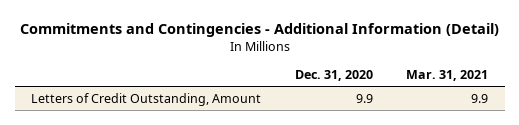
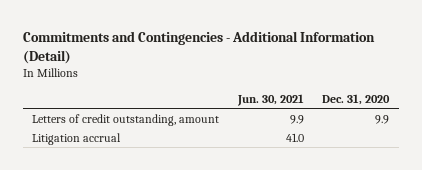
- | Dec. 31, 2020 | Mar. 31, 2021
+ | Jun. 30, 2021 | Dec. 31, 2020
- Letters of Credit Outstanding, Amount | 9.9 | 9.9
+ Letters of credit outstanding, amount | 9.9 | 9.9
+ Litigation accrual | 41.0 |

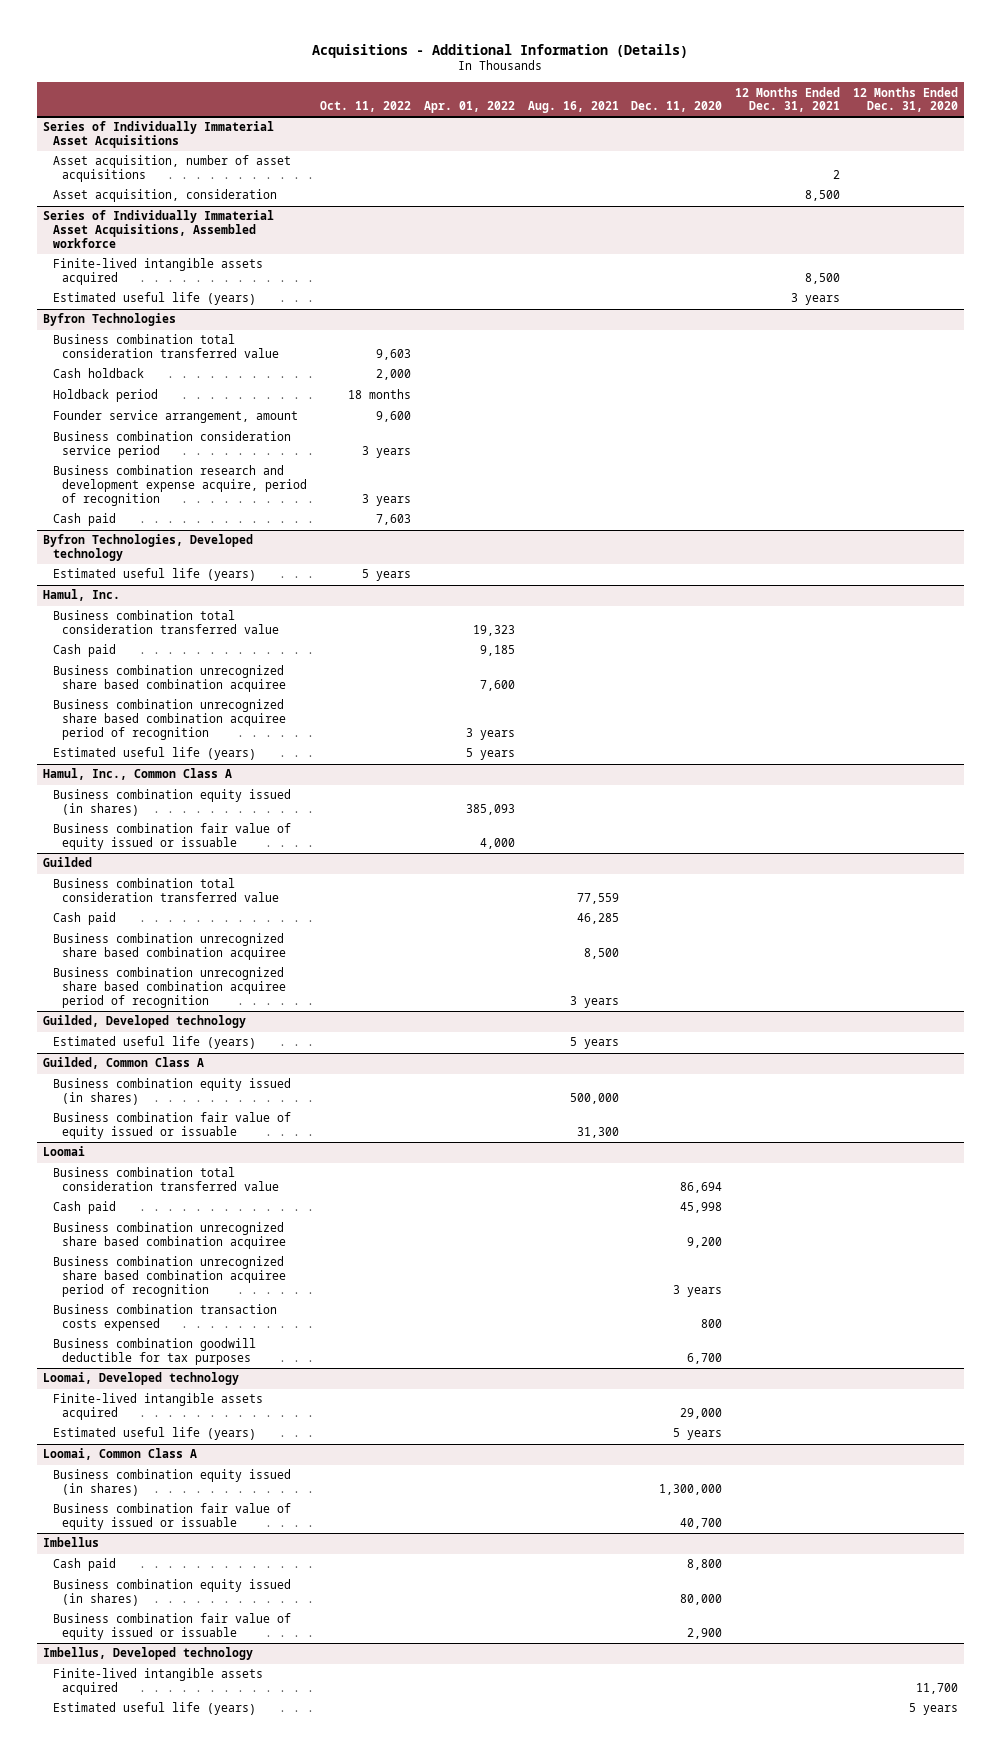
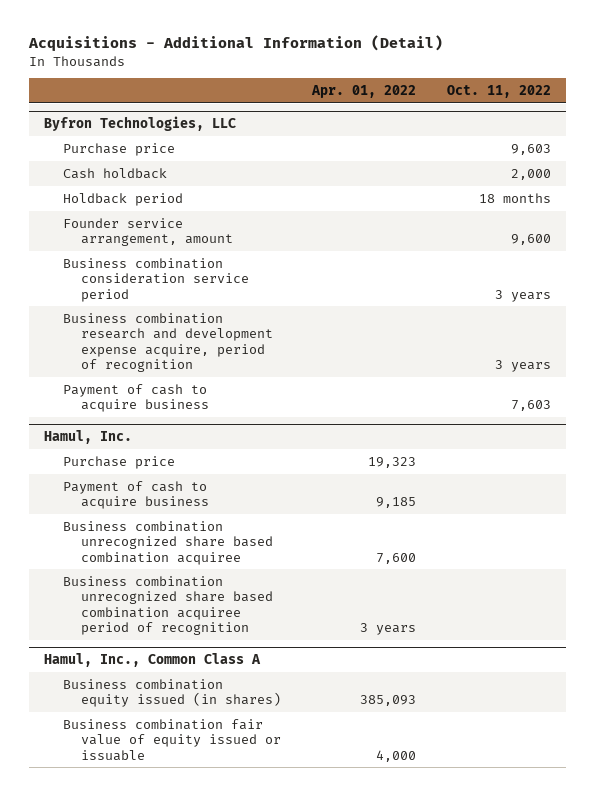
- Acquisitions - Additional Information (Details)
+ Acquisitions - Additional Information (Detail)
- | Oct. 11, 2022 | Apr. 01, 2022 | Aug. 16, 2021 | Dec. 11, 2020 | 12 Months Ended Dec. 31, 2021 | 12 Months Ended Dec. 31, 2020
+ | Apr. 01, 2022 | Oct. 11, 2022
- Series of Individually Immaterial Asset Acquisitions
- Asset acquisition, number of asset acquisitions | | | | | 2 |
- Asset acquisition, consideration | | | | | 8,500 |
- Series of Individually Immaterial Asset Acquisitions, Assembled workforce
- Finite-lived intangible assets acquired | | | | | 8,500 |
- Estimated useful life (years) | | | | | 3 years |
- Byfron Technologies
- Business combination total consideration transferred value | 9,603 | | | | |
+ Byfron Technologies, LLC
+ Purchase price | | 9,603
- Cash paid | 7,603 | | | | |
- Byfron Technologies, Developed technology
- Estimated useful life (years) | 5 years | | | | |
+ Payment of cash to acquire business | | 7,603
@ Hamul, Inc.
- Business combination total consideration transferred value | | 19,323 | | | |
- Cash paid | | 9,185 | | | |
+ Purchase price | 19,323 |
+ Payment of cash to acquire business | 9,185 |
- Estimated useful life (years) | | 5 years | | | |
- Guilded
- Business combination total consideration transferred value | | | 77,559 | | |
- Cash paid | | | 46,285 | | |
- Business combination unrecognized share based combination acquiree | | | 8,500 | | |
- Business combination unrecognized share based combination acquiree period of recognition | | | 3 years | | |
- Guilded, Developed technology
- Estimated useful life (years) | | | 5 years | | |
- Guilded, Common Class A
- Business combination equity issued (in shares) | | | 500,000 | | |
- Business combination fair value of equity issued or issuable | | | 31,300 | | |
- Loomai
- Business combination total consideration transferred value | | | | 86,694 | |
- Cash paid | | | | 45,998 | |
- Business combination unrecognized share based combination acquiree | | | | 9,200 | |
- Business combination unrecognized share based combination acquiree period of recognition | | | | 3 years | |
- Business combination transaction costs expensed | | | | 800 | |
- Business combination goodwill deductible for tax purposes | | | | 6,700 | |
- Loomai, Developed technology
- Finite-lived intangible assets acquired | | | | 29,000 | |
- Estimated useful life (years) | | | | 5 years | |
- Loomai, Common Class A
- Business combination equity issued (in shares) | | | | 1,300,000 | |
- Business combination fair value of equity issued or issuable | | | | 40,700 | |
- Imbellus
- Cash paid | | | | 8,800 | |
- Business combination equity issued (in shares) | | | | 80,000 | |
- Business combination fair value of equity issued or issuable | | | | 2,900 | |
- Imbellus, Developed technology
- Finite-lived intangible assets acquired | | | | | | 11,700
- Estimated useful life (years) | | | | | | 5 years

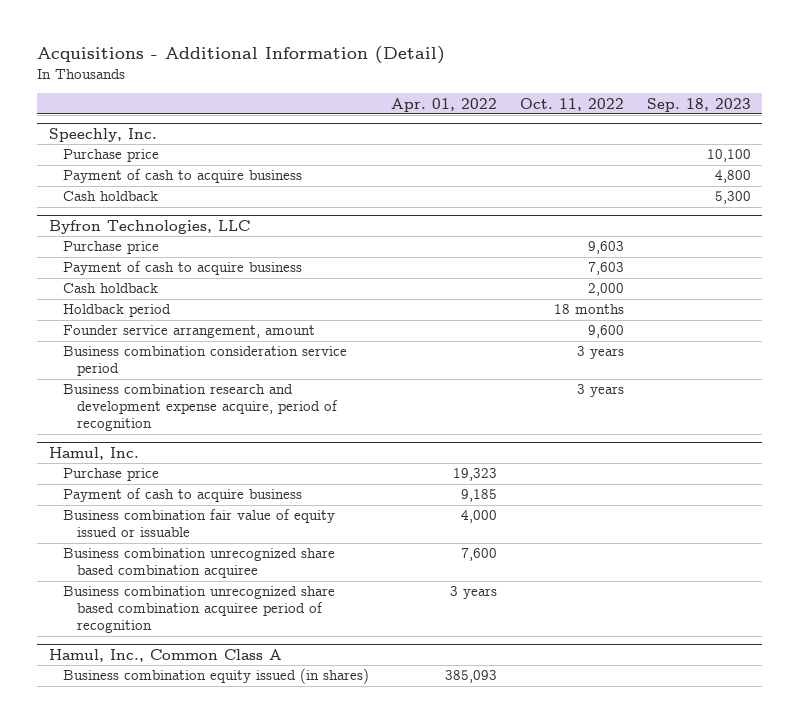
- | Apr. 01, 2022 | Oct. 11, 2022
+ | Apr. 01, 2022 | Oct. 11, 2022 | Sep. 18, 2023
+ Speechly, Inc.
+ Purchase price | | | 10,100
+ Payment of cash to acquire business | | | 4,800
+ Cash holdback | | | 5,300
@ Byfron Technologies, LLC
moved up: Payment of cash to acquire business | | 7,603 |
@ Hamul, Inc.
+ Business combination fair value of equity issued or issuable | 4,000 | |
@ Hamul, Inc., Common Class A
- Business combination fair value of equity issued or issuable | 4,000 |

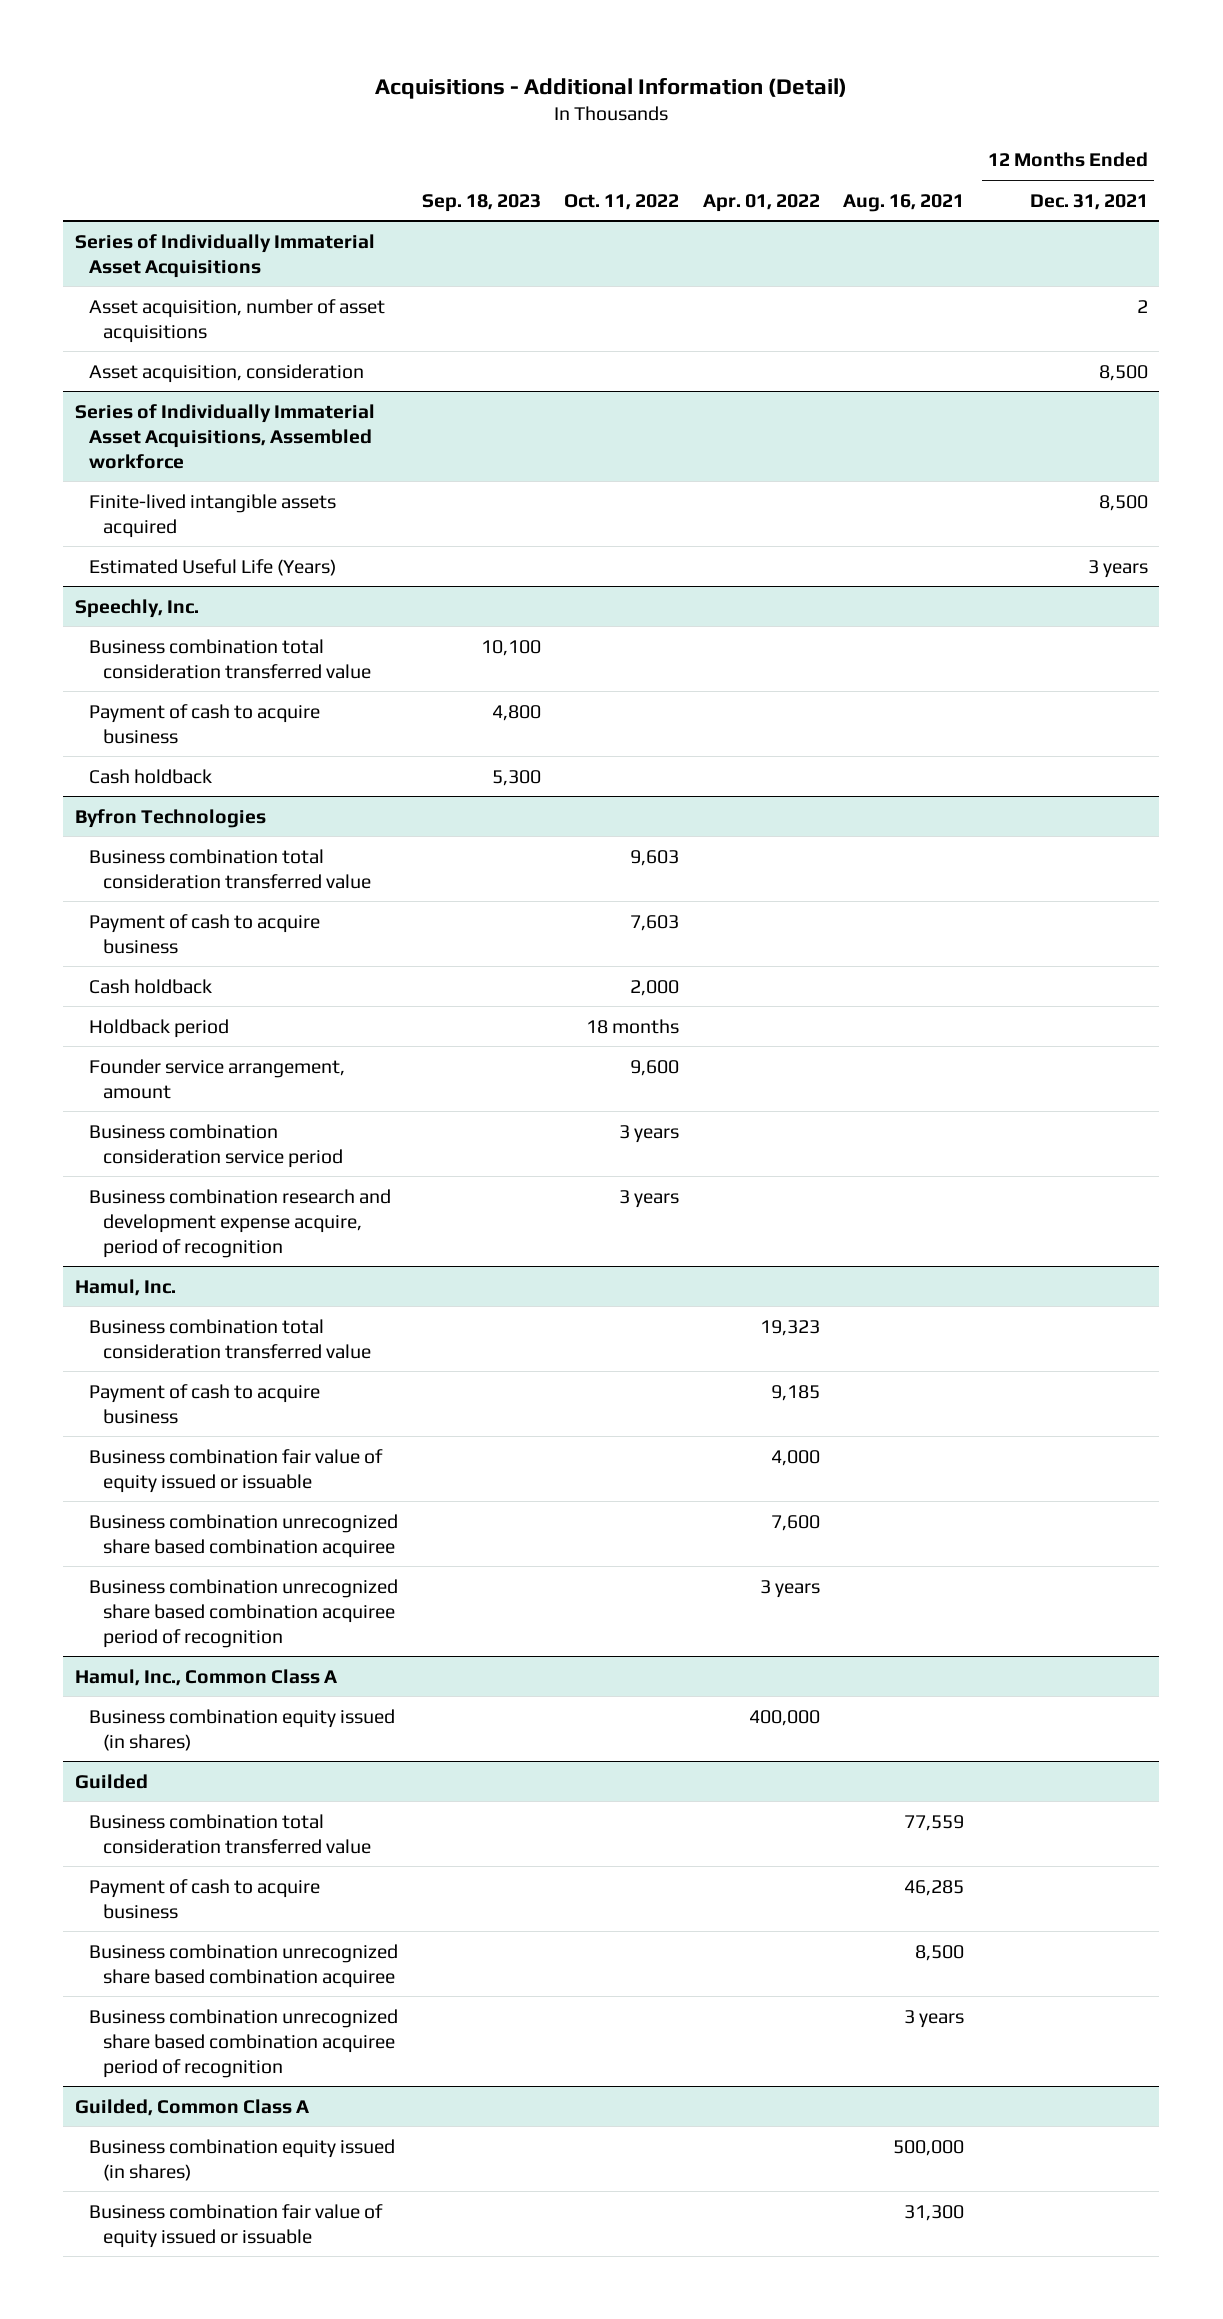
- | Apr. 01, 2022 | Oct. 11, 2022 | Sep. 18, 2023
+ | Sep. 18, 2023 | Oct. 11, 2022 | Apr. 01, 2022 | Aug. 16, 2021 | 12 Months Ended Dec. 31, 2021
+ Series of Individually Immaterial Asset Acquisitions
+ Asset acquisition, number of asset acquisitions | | | | | 2
+ Asset acquisition, consideration | | | | | 8,500
+ Series of Individually Immaterial Asset Acquisitions, Assembled workforce
+ Finite-lived intangible assets acquired | | | | | 8,500
+ Estimated Useful Life (Years) | | | | | 3 years
@ Speechly, Inc.
- Purchase price | | | 10,100
+ Business combination total consideration transferred value | 10,100 | | | |
- Byfron Technologies, LLC
- Purchase price | | 9,603 |
+ Byfron Technologies
+ Business combination total consideration transferred value | | 9,603 | | |
@ Hamul, Inc.
- Purchase price | 19,323 | |
+ Business combination total consideration transferred value | | | 19,323 | |
@ Hamul, Inc., Common Class A
- Business combination equity issued (in shares) | 385,093 | |
+ Business combination equity issued (in shares) | | | 400,000 | |
+ Guilded
+ Business combination total consideration transferred value | | | | 77,559 |
+ Payment of cash to acquire business | | | | 46,285 |
+ Business combination unrecognized share based combination acquiree | | | | 8,500 |
+ Business combination unrecognized share based combination acquiree period of recognition | | | | 3 years |
+ Guilded, Common Class A
+ Business combination equity issued (in shares) | | | | 500,000 |
+ Business combination fair value of equity issued or issuable | | | | 31,300 |

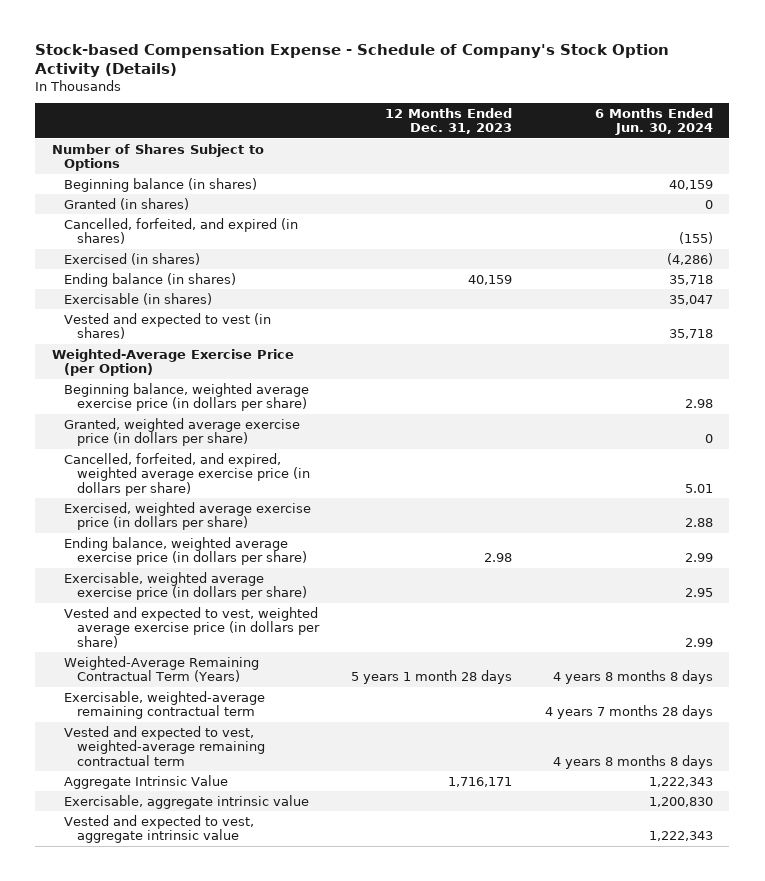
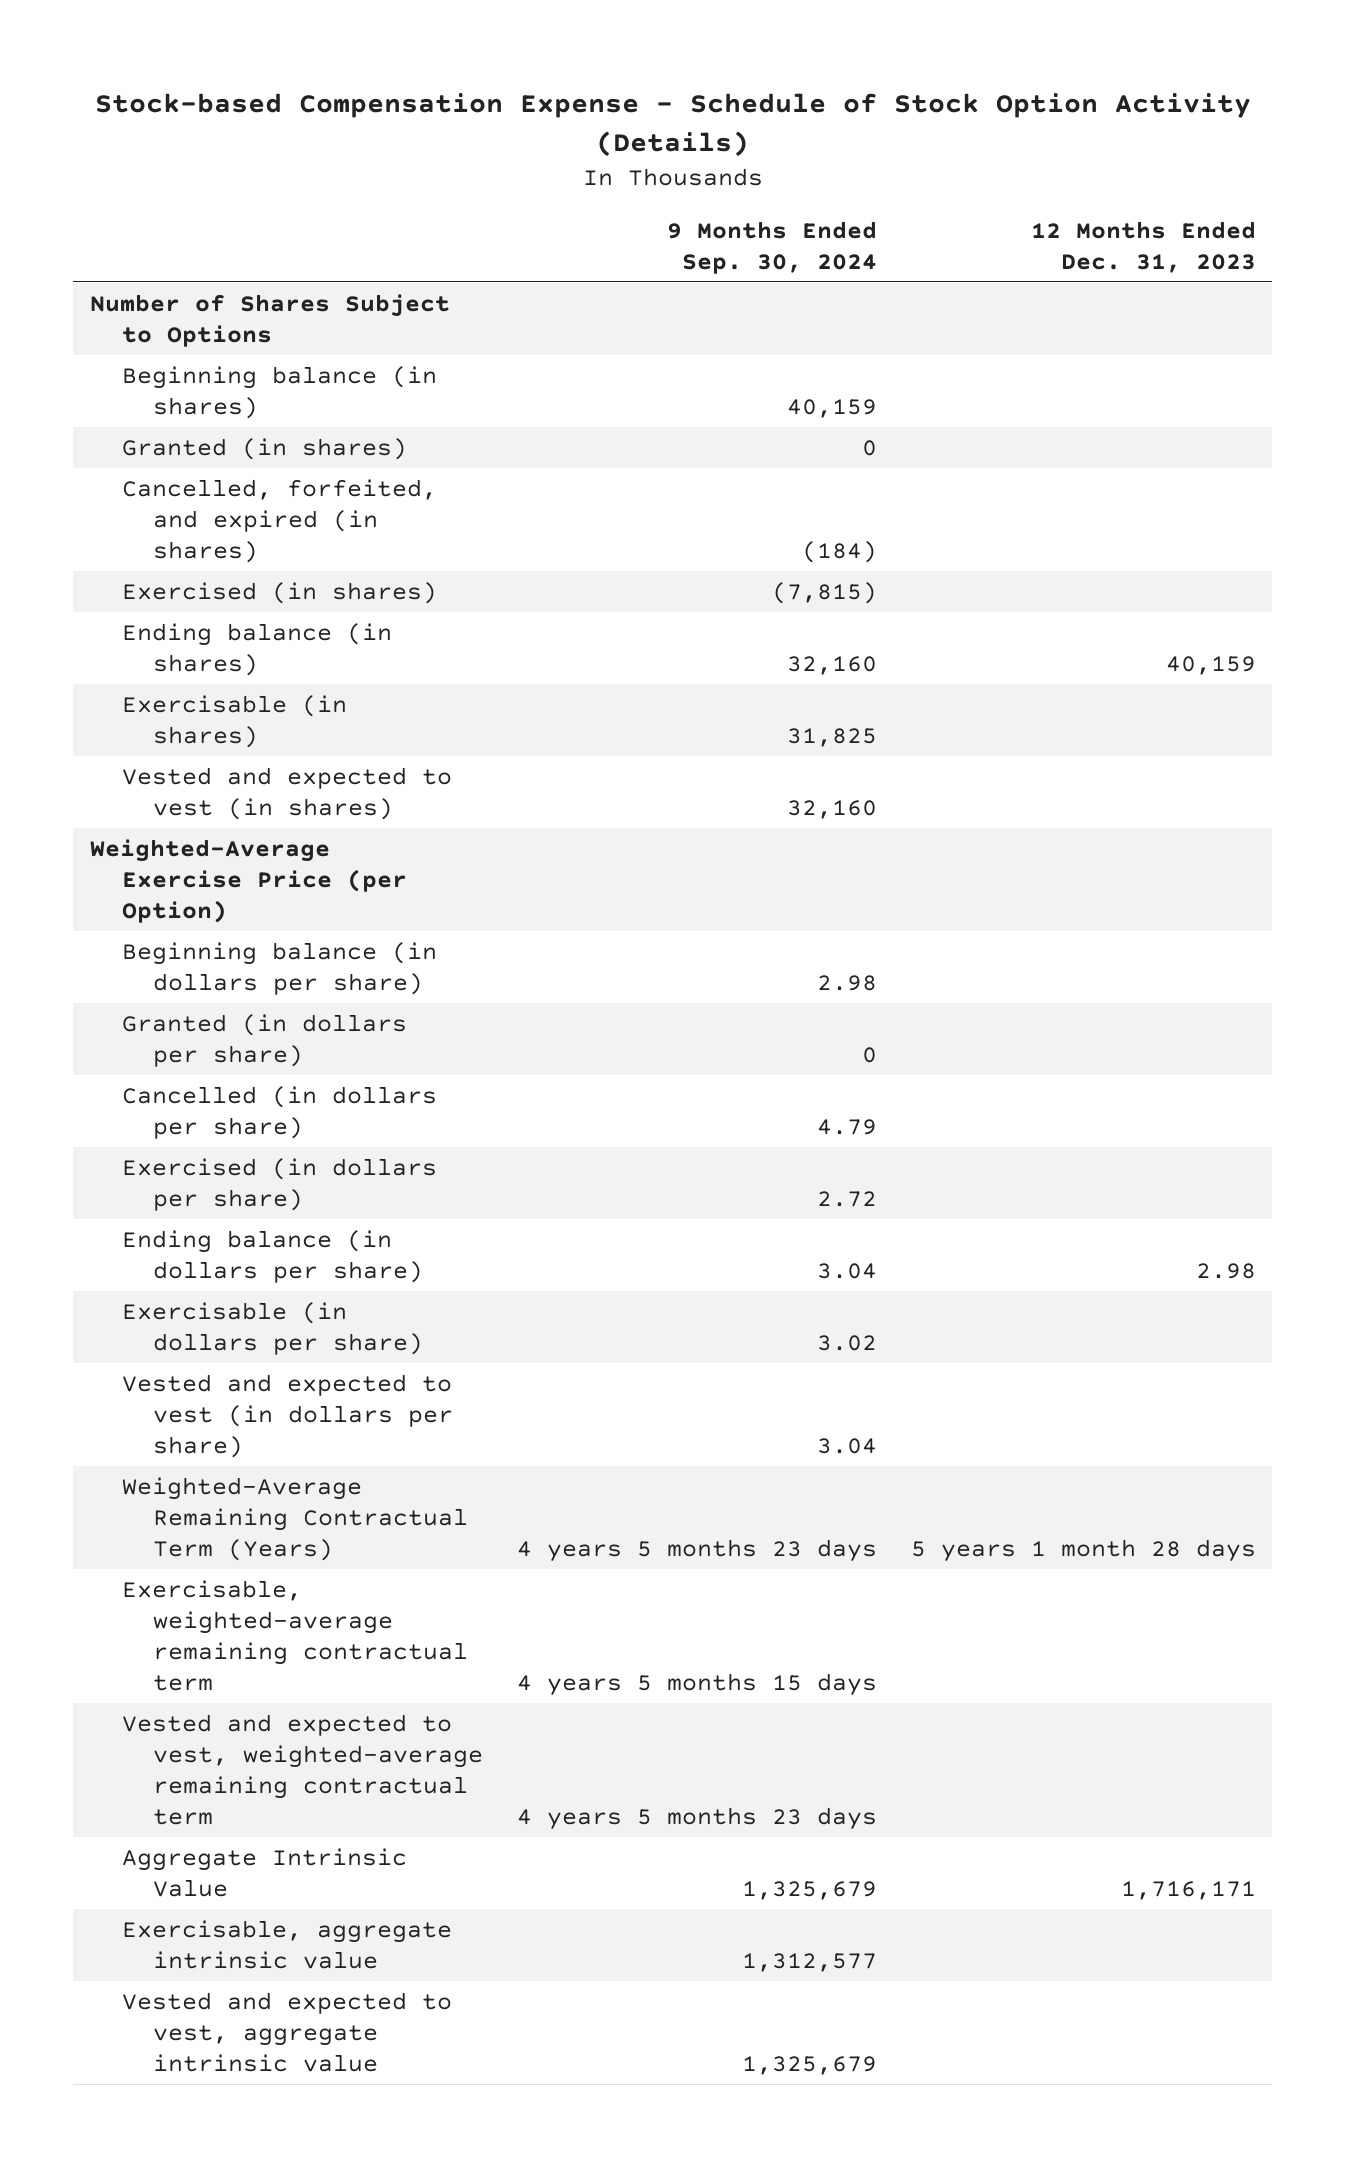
- Stock-based Compensation Expense - Schedule of Company's Stock Option Activity (Details)
+ Stock-based Compensation Expense - Schedule of Stock Option Activity (Details)
- | 12 Months Ended Dec. 31, 2023 | 6 Months Ended Jun. 30, 2024
+ | 9 Months Ended Sep. 30, 2024 | 12 Months Ended Dec. 31, 2023
- Beginning balance, weighted average exercise price (in dollars per share) | | 2.98
- Granted, weighted average exercise price (in dollars per share) | | 0
- Cancelled, forfeited, and expired, weighted average exercise price (in dollars per share) | | 5.01
- Exercised, weighted average exercise price (in dollars per share) | | 2.88
- Ending balance, weighted average exercise price (in dollars per share) | 2.98 | 2.99
- Exercisable, weighted average exercise price (in dollars per share) | | 2.95
- Vested and expected to vest, weighted average exercise price (in dollars per share) | | 2.99
+ Beginning balance (in dollars per share) | 2.98 |
+ Granted (in dollars per share) | 0 |
+ Cancelled (in dollars per share) | 4.79 |
+ Exercised (in dollars per share) | 2.72 |
+ Ending balance (in dollars per share) | 3.04 | 2.98
+ Exercisable (in dollars per share) | 3.02 |
+ Vested and expected to vest (in dollars per share) | 3.04 |

